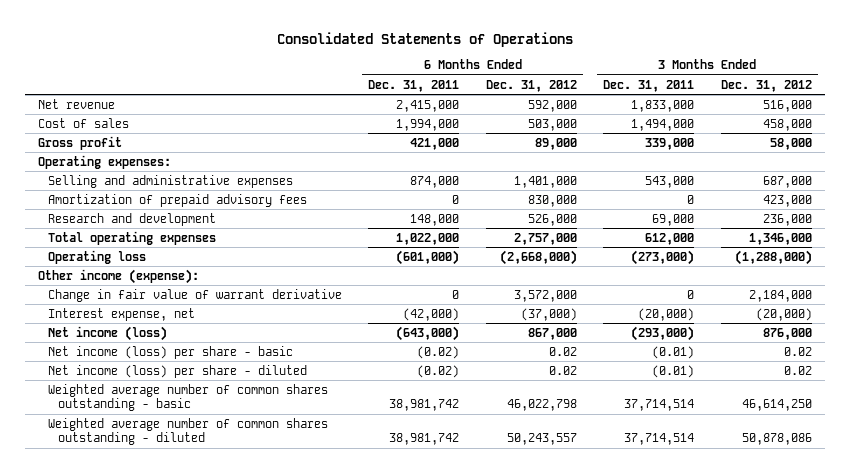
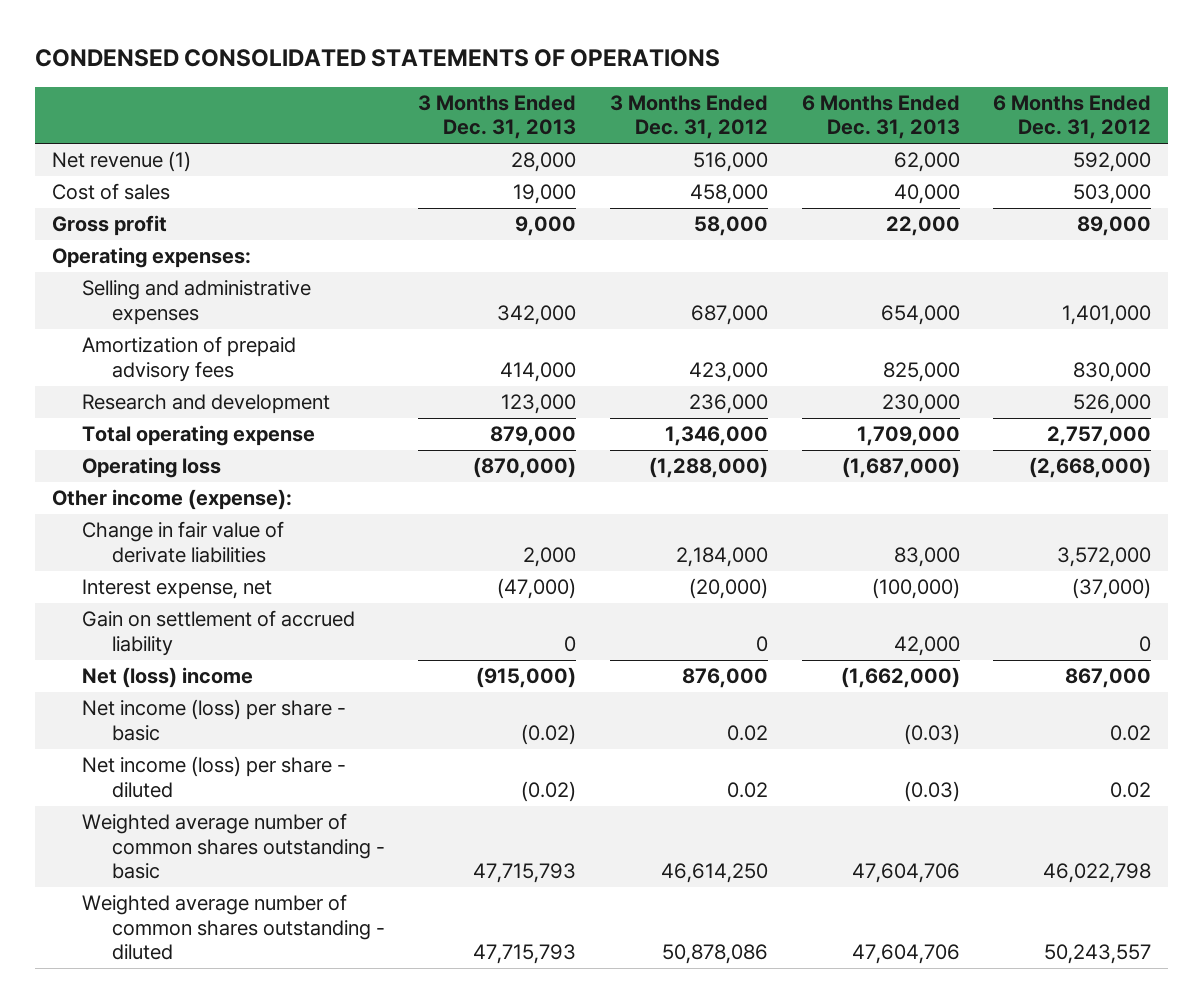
- Consolidated Statements of Operations
+ CONDENSED CONSOLIDATED STATEMENTS OF OPERATIONS
- | 6 Months Ended Dec. 31, 2011 | 6 Months Ended Dec. 31, 2012 | 3 Months Ended Dec. 31, 2011 | 3 Months Ended Dec. 31, 2012
+ | 3 Months Ended Dec. 31, 2013 | 3 Months Ended Dec. 31, 2012 | 6 Months Ended Dec. 31, 2013 | 6 Months Ended Dec. 31, 2012
- Net revenue | 2,415,000 | 592,000 | 1,833,000 | 516,000
+ Net revenue (1) | 28,000 | 516,000 | 62,000 | 592,000
- Total operating expenses | 1,022,000 | 2,757,000 | 612,000 | 1,346,000
+ Total operating expense | 879,000 | 1,346,000 | 1,709,000 | 2,757,000
- Change in fair value of warrant derivative | 0 | 3,572,000 | 0 | 2,184,000
+ Change in fair value of derivate liabilities | 2,000 | 2,184,000 | 83,000 | 3,572,000
- Net income (loss) | (643,000) | 867,000 | (293,000) | 876,000
+ Gain on settlement of accrued liability | 0 | 0 | 42,000 | 0
+ Net (loss) income | (915,000) | 876,000 | (1,662,000) | 867,000

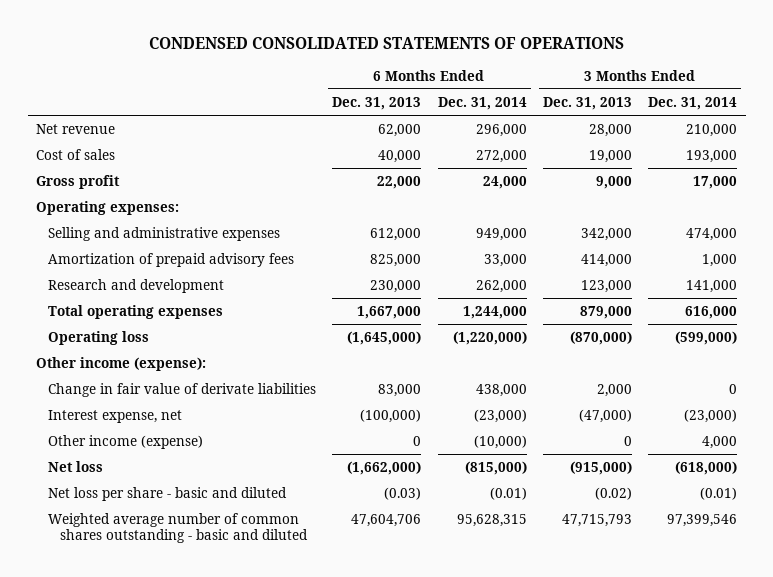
- | 3 Months Ended Dec. 31, 2013 | 3 Months Ended Dec. 31, 2012 | 6 Months Ended Dec. 31, 2013 | 6 Months Ended Dec. 31, 2012
+ | 6 Months Ended Dec. 31, 2013 | 6 Months Ended Dec. 31, 2014 | 3 Months Ended Dec. 31, 2013 | 3 Months Ended Dec. 31, 2014
- Net revenue (1) | 28,000 | 516,000 | 62,000 | 592,000
+ Net revenue | 62,000 | 296,000 | 28,000 | 210,000
- Selling and administrative expenses | 342,000 | 687,000 | 654,000 | 1,401,000
+ Selling and administrative expenses | 612,000 | 949,000 | 342,000 | 474,000
- Total operating expense | 879,000 | 1,346,000 | 1,709,000 | 2,757,000
- Operating loss | (870,000) | (1,288,000) | (1,687,000) | (2,668,000)
+ Total operating expenses | 1,667,000 | 1,244,000 | 879,000 | 616,000
+ Operating loss | (1,645,000) | (1,220,000) | (870,000) | (599,000)
- Gain on settlement of accrued liability | 0 | 0 | 42,000 | 0
- Net (loss) income | (915,000) | 876,000 | (1,662,000) | 867,000
- Net income (loss) per share - basic | (0.02) | 0.02 | (0.03) | 0.02
- Net income (loss) per share - diluted | (0.02) | 0.02 | (0.03) | 0.02
- Weighted average number of common shares outstanding - basic | 47,715,793 | 46,614,250 | 47,604,706 | 46,022,798
- Weighted average number of common shares outstanding - diluted | 47,715,793 | 50,878,086 | 47,604,706 | 50,243,557
+ Other income (expense) | 0 | (10,000) | 0 | 4,000
+ Net loss | (1,662,000) | (815,000) | (915,000) | (618,000)
+ Net loss per share - basic and diluted | (0.03) | (0.01) | (0.02) | (0.01)
+ Weighted average number of common shares outstanding - basic and diluted | 47,604,706 | 95,628,315 | 47,715,793 | 97,399,546

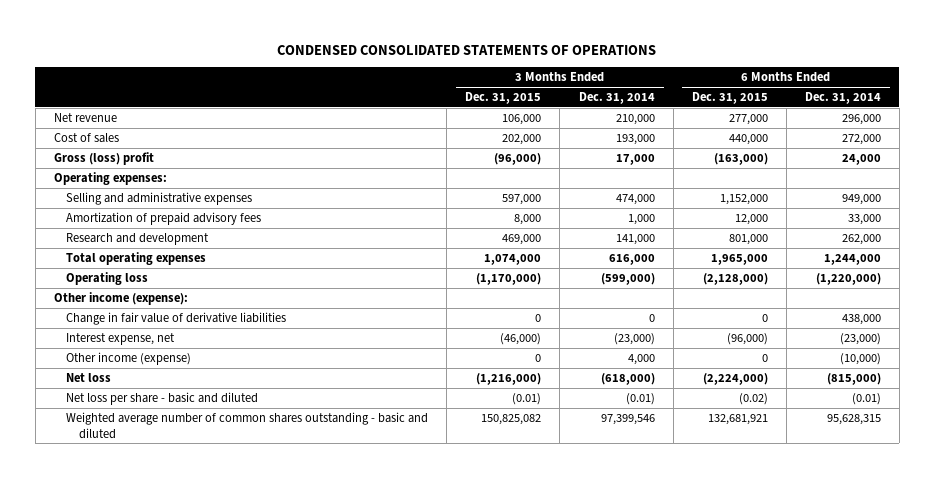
- | 6 Months Ended Dec. 31, 2013 | 6 Months Ended Dec. 31, 2014 | 3 Months Ended Dec. 31, 2013 | 3 Months Ended Dec. 31, 2014
+ | 3 Months Ended Dec. 31, 2015 | 3 Months Ended Dec. 31, 2014 | 6 Months Ended Dec. 31, 2015 | 6 Months Ended Dec. 31, 2014
- Gross profit | 22,000 | 24,000 | 9,000 | 17,000
+ Gross (loss) profit | (96,000) | 17,000 | (163,000) | 24,000
- Change in fair value of derivate liabilities | 83,000 | 438,000 | 2,000 | 0
+ Change in fair value of derivative liabilities | 0 | 0 | 0 | 438,000

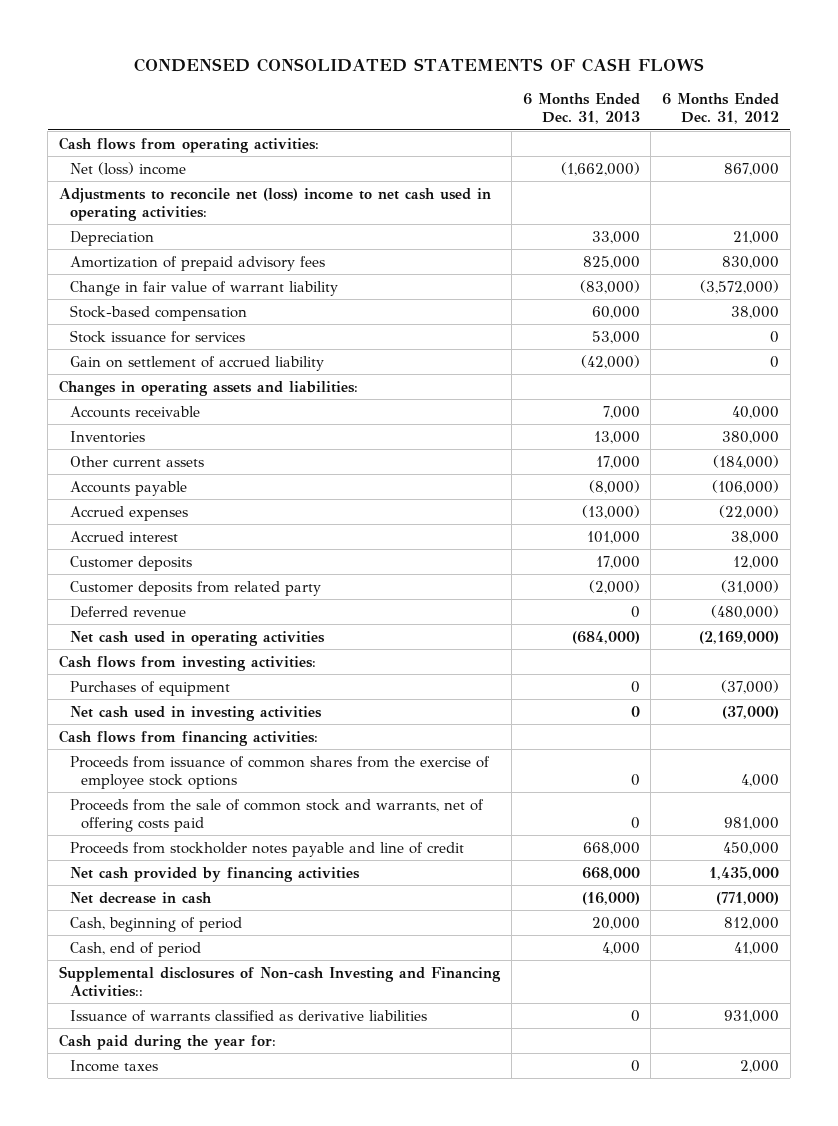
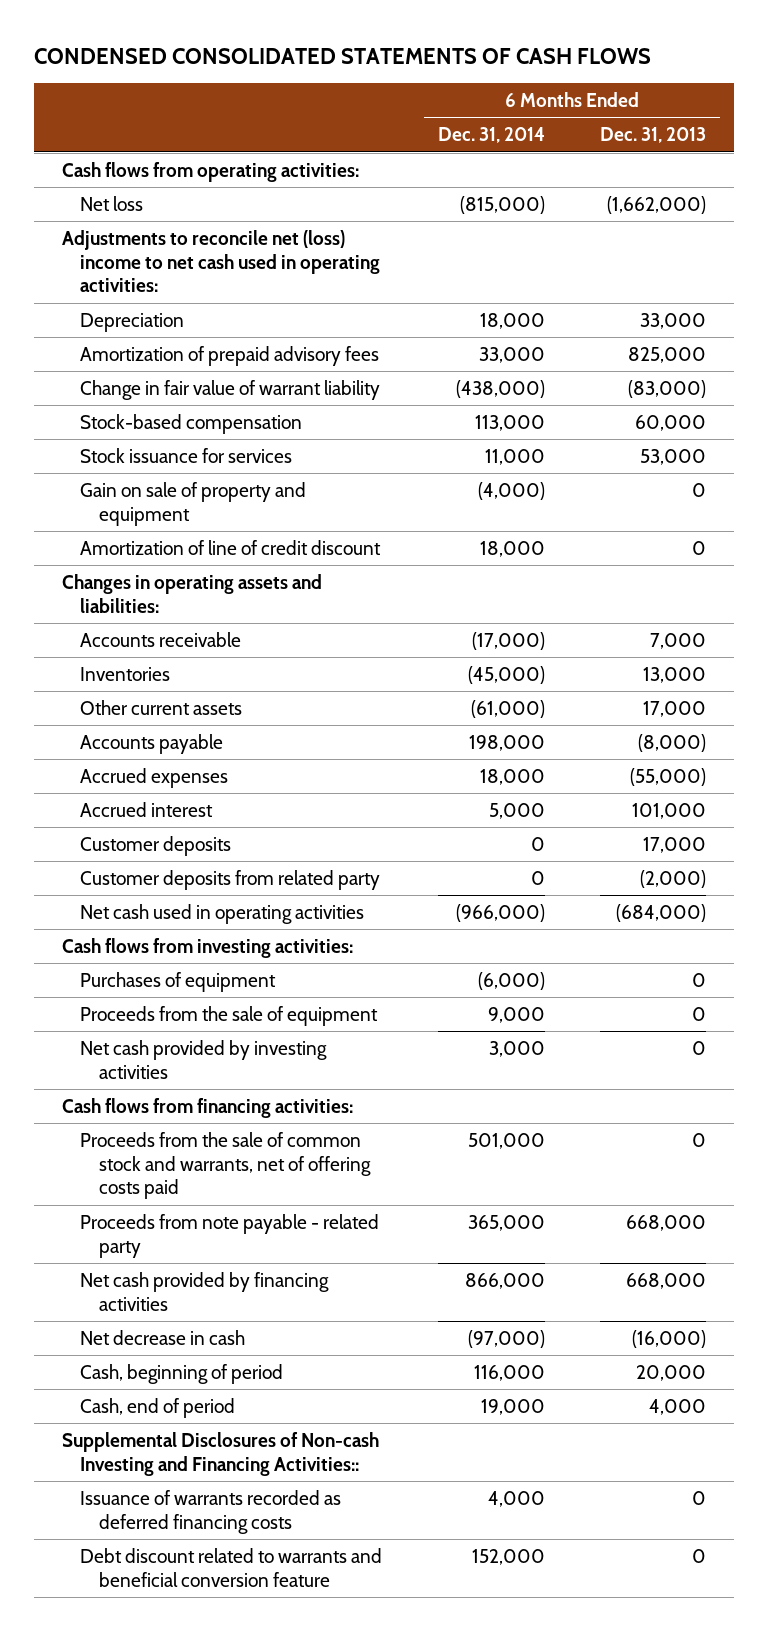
- | 6 Months Ended Dec. 31, 2013 | 6 Months Ended Dec. 31, 2012
+ | 6 Months Ended Dec. 31, 2014 | 6 Months Ended Dec. 31, 2013
- Net (loss) income | (1,662,000) | 867,000
+ Net loss | (815,000) | (1,662,000)
- Gain on settlement of accrued liability | (42,000) | 0
+ Gain on sale of property and equipment | (4,000) | 0
+ Amortization of line of credit discount | 18,000 | 0
- Accrued expenses | (13,000) | (22,000)
+ Accrued expenses | 18,000 | (55,000)
- Deferred revenue | 0 | (480,000)
- Net cash used in investing activities | 0 | (37,000)
+ Proceeds from the sale of equipment | 9,000 | 0
+ Net cash provided by investing activities | 3,000 | 0
- Proceeds from issuance of common shares from the exercise of employee stock options | 0 | 4,000
- Proceeds from stockholder notes payable and line of credit | 668,000 | 450,000
+ Proceeds from note payable - related party | 365,000 | 668,000
- Supplemental disclosures of Non-cash Investing and Financing Activities::
- Issuance of warrants classified as derivative liabilities | 0 | 931,000
- Cash paid during the year for:
- Income taxes | 0 | 2,000
+ Supplemental Disclosures of Non-cash Investing and Financing Activities::
+ Issuance of warrants recorded as deferred financing costs | 4,000 | 0
+ Debt discount related to warrants and beneficial conversion feature | 152,000 | 0

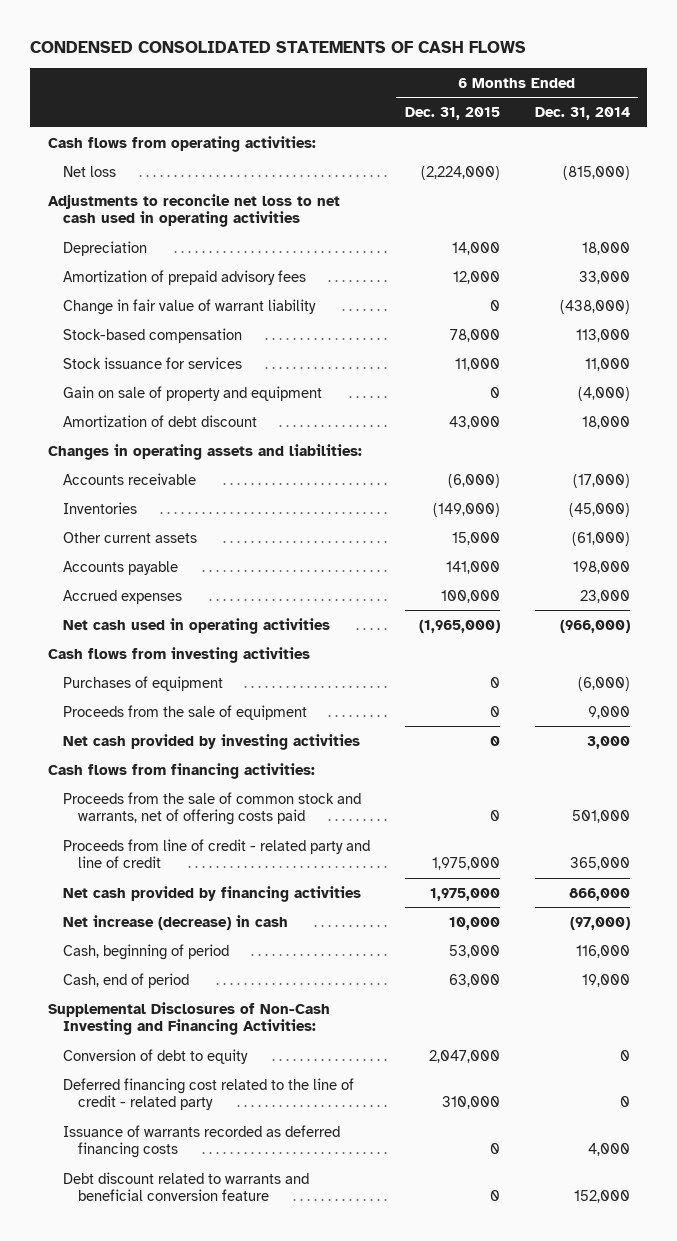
- | 6 Months Ended Dec. 31, 2014 | 6 Months Ended Dec. 31, 2013
+ | 6 Months Ended Dec. 31, 2015 | 6 Months Ended Dec. 31, 2014
- Adjustments to reconcile net (loss) income to net cash used in operating activities:
+ Adjustments to reconcile net loss to net cash used in operating activities
- Amortization of line of credit discount | 18,000 | 0
+ Amortization of debt discount | 43,000 | 18,000
- Accrued expenses | 18,000 | (55,000)
- Accrued interest | 5,000 | 101,000
- Customer deposits | 0 | 17,000
- Customer deposits from related party | 0 | (2,000)
+ Accrued expenses | 100,000 | 23,000
- Cash flows from investing activities:
+ Cash flows from investing activities
- Proceeds from note payable - related party | 365,000 | 668,000
+ Proceeds from line of credit - related party and line of credit | 1,975,000 | 365,000
- Net decrease in cash | (97,000) | (16,000)
+ Net increase (decrease) in cash | 10,000 | (97,000)
- Supplemental Disclosures of Non-cash Investing and Financing Activities::
+ Supplemental Disclosures of Non-Cash Investing and Financing Activities:
+ Conversion of debt to equity | 2,047,000 | 0
+ Deferred financing cost related to the line of credit - related party | 310,000 | 0

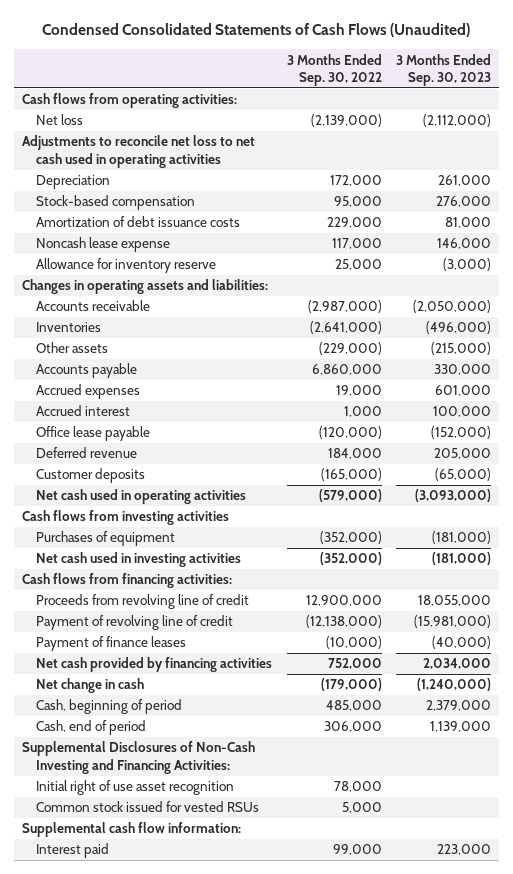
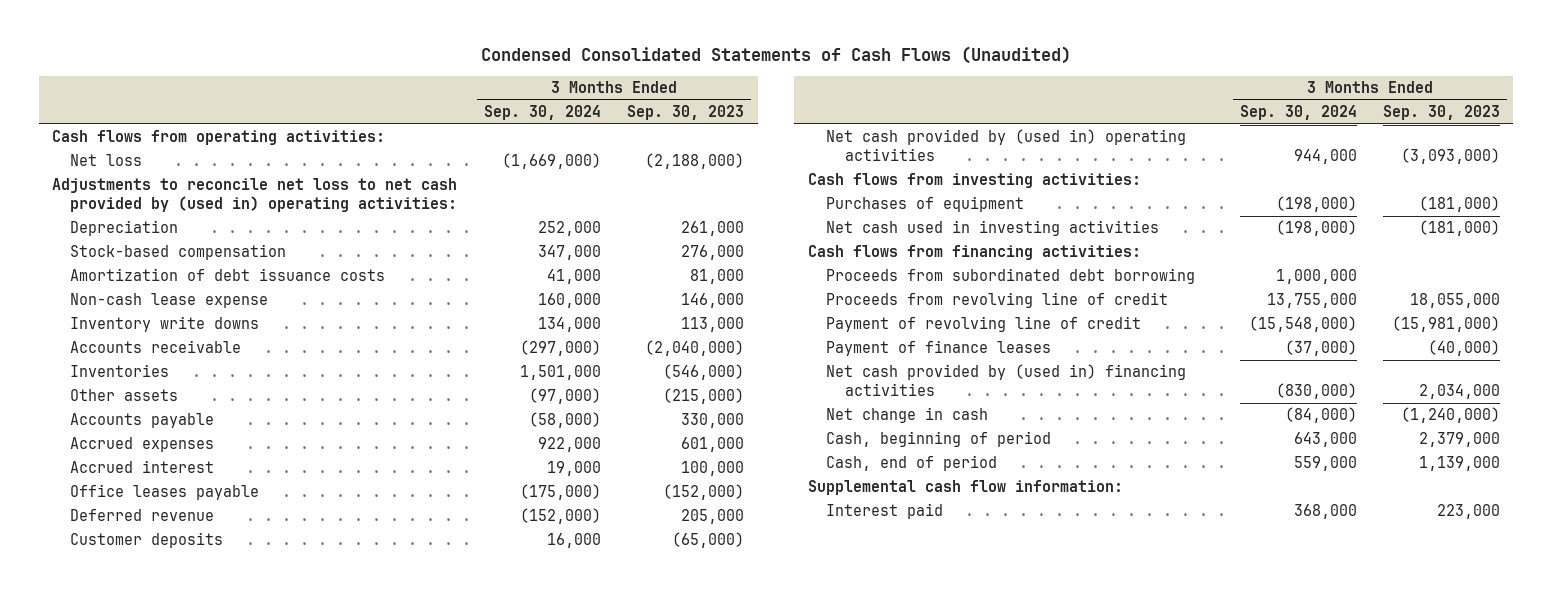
- | 3 Months Ended Sep. 30, 2022 | 3 Months Ended Sep. 30, 2023
+ | 3 Months Ended Sep. 30, 2024 | 3 Months Ended Sep. 30, 2023
- Net loss | (2,139,000) | (2,112,000)
- Adjustments to reconcile net loss to net cash used in operating activities
+ Net loss | (1,669,000) | (2,188,000)
+ Adjustments to reconcile net loss to net cash provided by (used in) operating activities:
- Noncash lease expense | 117,000 | 146,000
- Allowance for inventory reserve | 25,000 | (3,000)
- Changes in operating assets and liabilities:
- Accounts receivable | (2,987,000) | (2,050,000)
- Inventories | (2,641,000) | (496,000)
+ Non-cash lease expense | 160,000 | 146,000
+ Inventory write downs | 134,000 | 113,000
+ Accounts receivable | (297,000) | (2,040,000)
+ Inventories | 1,501,000 | (546,000)
- Office lease payable | (120,000) | (152,000)
+ Office leases payable | (175,000) | (152,000)
- Net cash used in operating activities | (579,000) | (3,093,000)
- Cash flows from investing activities
+ Net cash provided by (used in) operating activities | 944,000 | (3,093,000)
+ Cash flows from investing activities:
+ Proceeds from subordinated debt borrowing | 1,000,000 |
- Net cash provided by financing activities | 752,000 | 2,034,000
+ Net cash provided by (used in) financing activities | (830,000) | 2,034,000
- Supplemental Disclosures of Non-Cash Investing and Financing Activities:
- Initial right of use asset recognition | 78,000 |
- Common stock issued for vested RSUs | 5,000 |

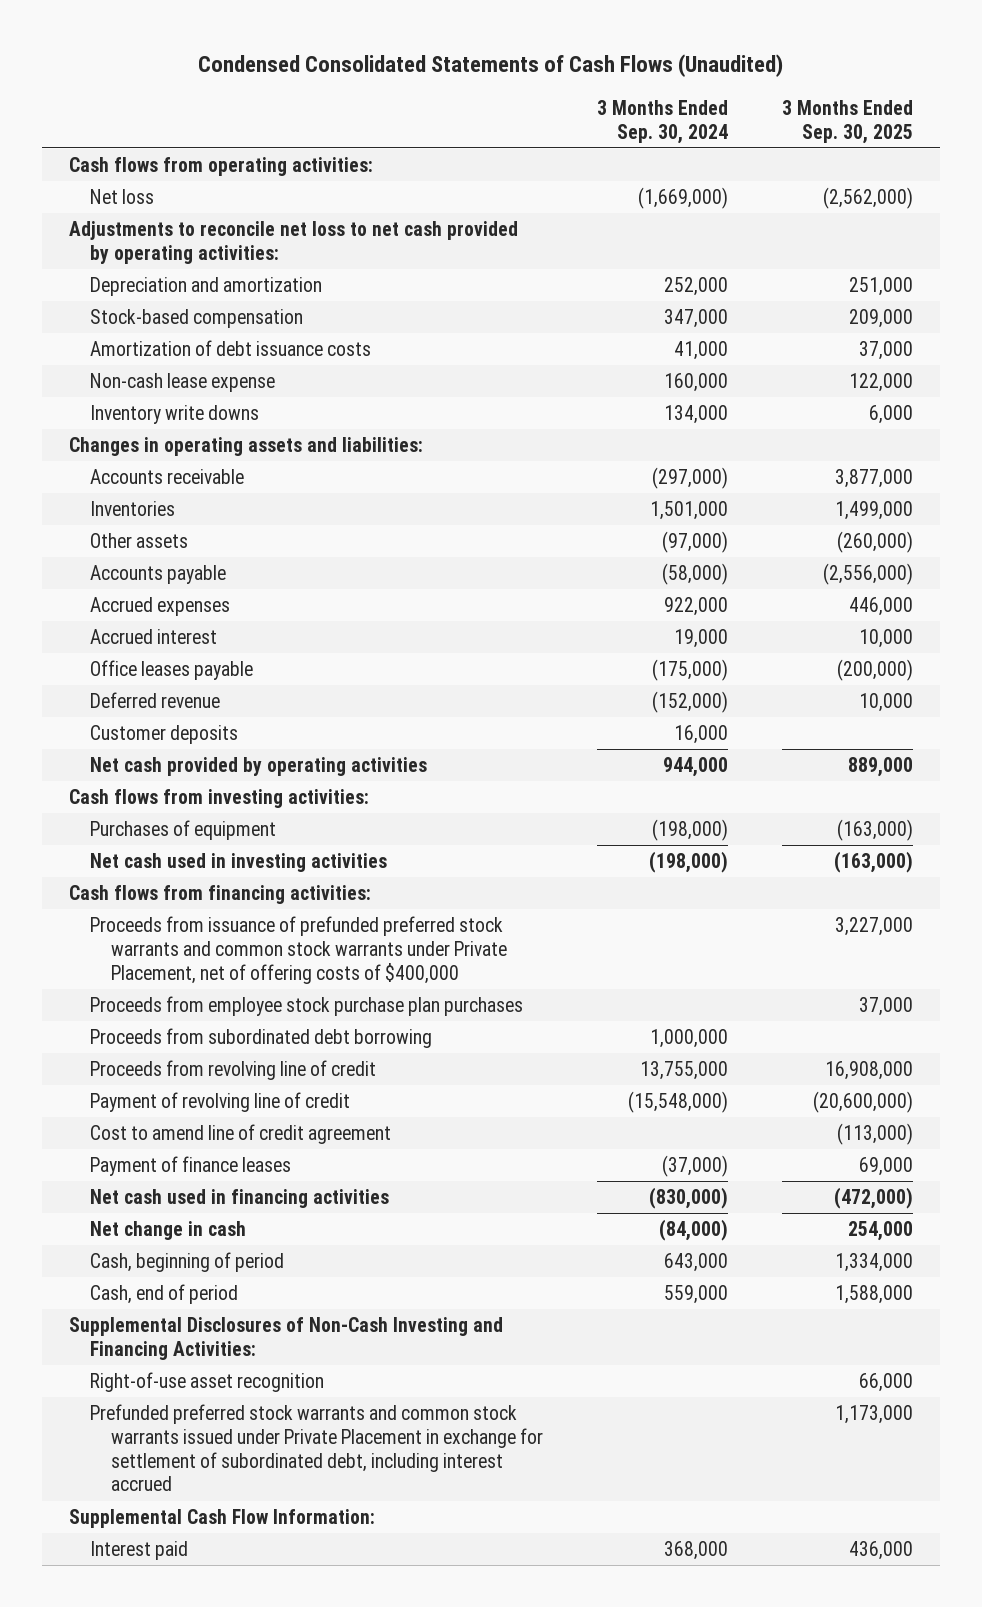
- | 3 Months Ended Sep. 30, 2024 | 3 Months Ended Sep. 30, 2023
+ | 3 Months Ended Sep. 30, 2024 | 3 Months Ended Sep. 30, 2025
- Adjustments to reconcile net loss to net cash provided by (used in) operating activities:
- Depreciation | 252,000 | 261,000
+ Adjustments to reconcile net loss to net cash provided by operating activities:
+ Depreciation and amortization | 252,000 | 251,000
+ Changes in operating assets and liabilities:
- Net cash provided by (used in) operating activities | 944,000 | (3,093,000)
+ Net cash provided by operating activities | 944,000 | 889,000
+ Proceeds from issuance of prefunded preferred stock warrants and common stock warrants under Private Placement, net of offering costs of $400,000 | | 3,227,000
+ Proceeds from employee stock purchase plan purchases | | 37,000
+ Cost to amend line of credit agreement | | (113,000)
- Net cash provided by (used in) financing activities | (830,000) | 2,034,000
+ Net cash used in financing activities | (830,000) | (472,000)
- Supplemental cash flow information:
+ Supplemental Disclosures of Non-Cash Investing and Financing Activities:
+ Right-of-use asset recognition | | 66,000
+ Prefunded preferred stock warrants and common stock warrants issued under Private Placement in exchange for settlement of subordinated debt, including interest accrued | | 1,173,000
+ Supplemental Cash Flow Information:

